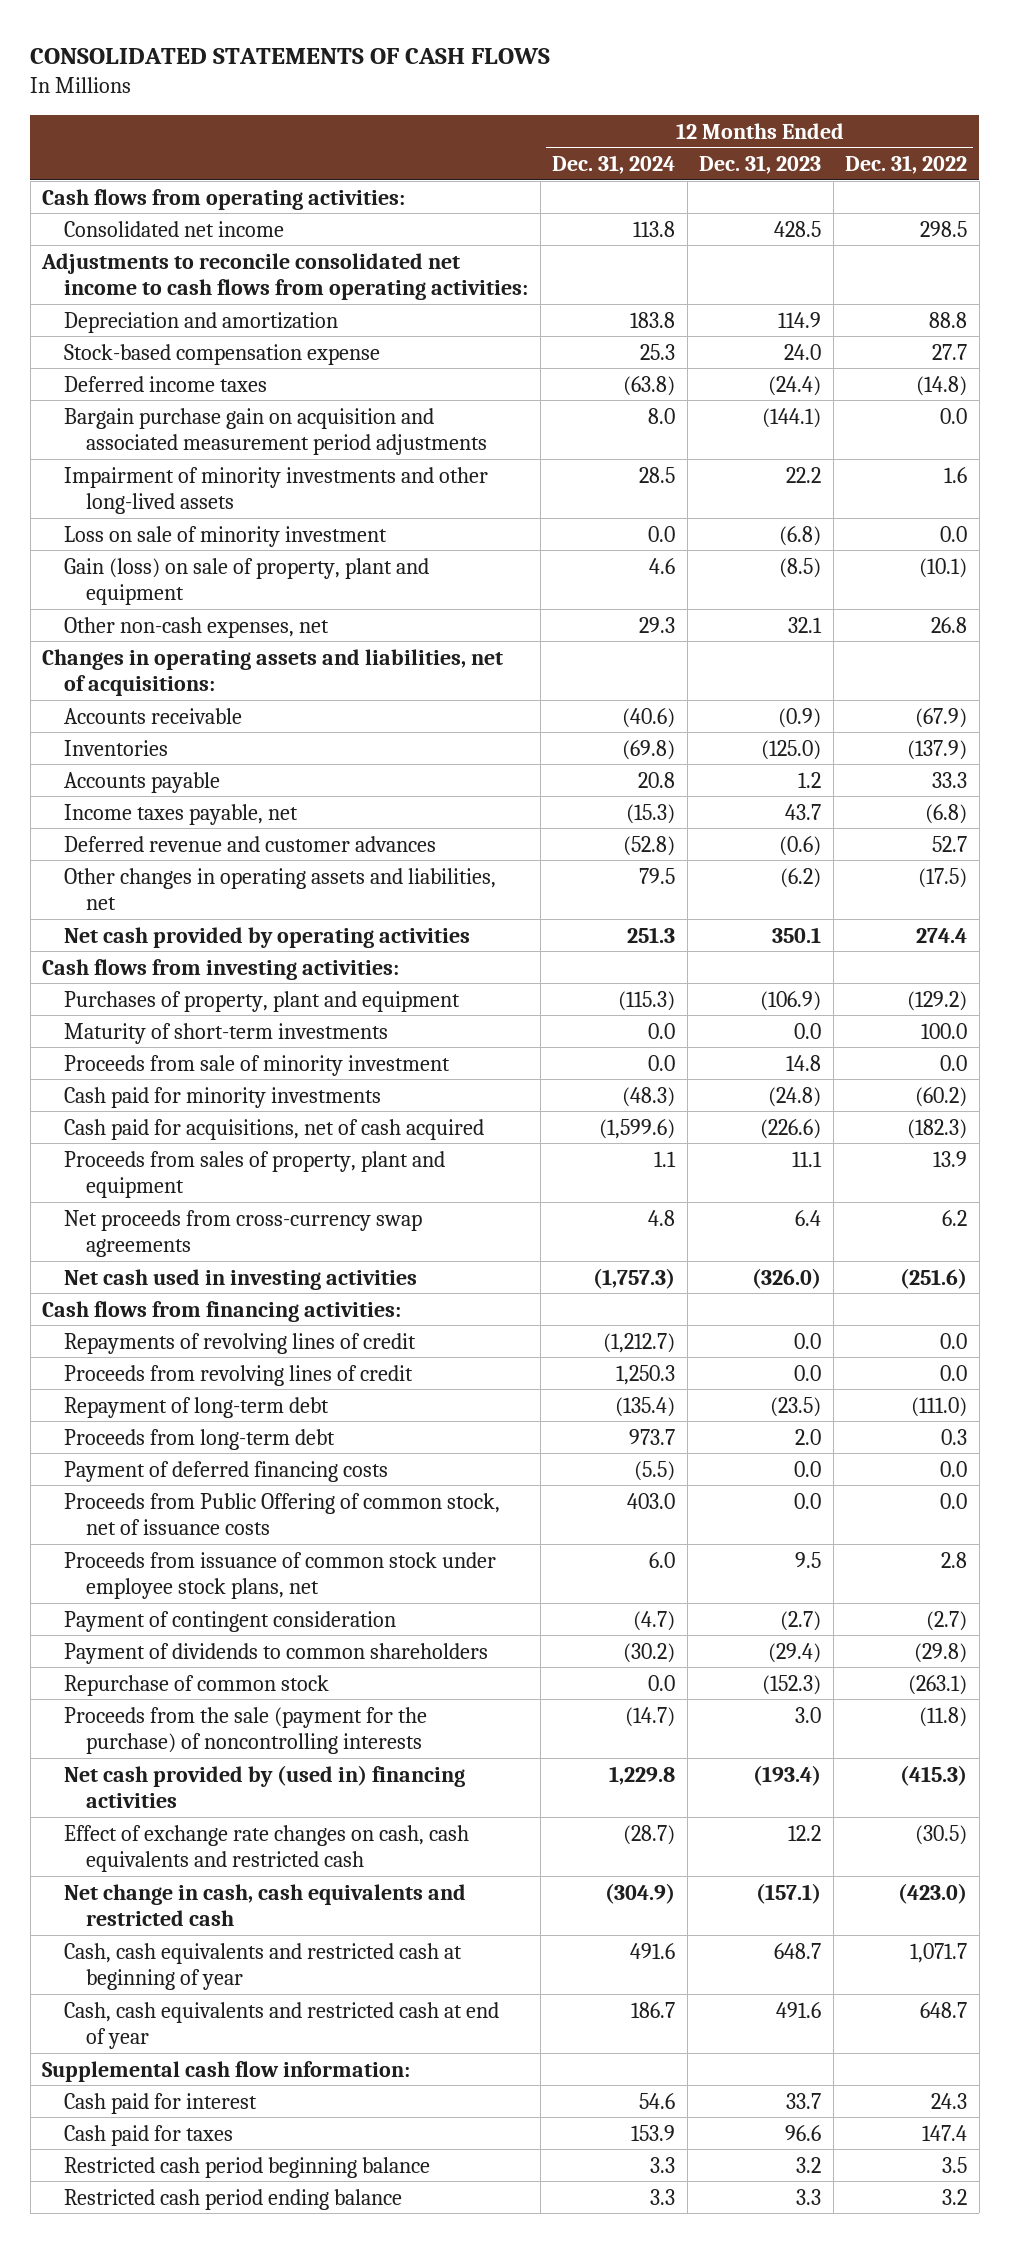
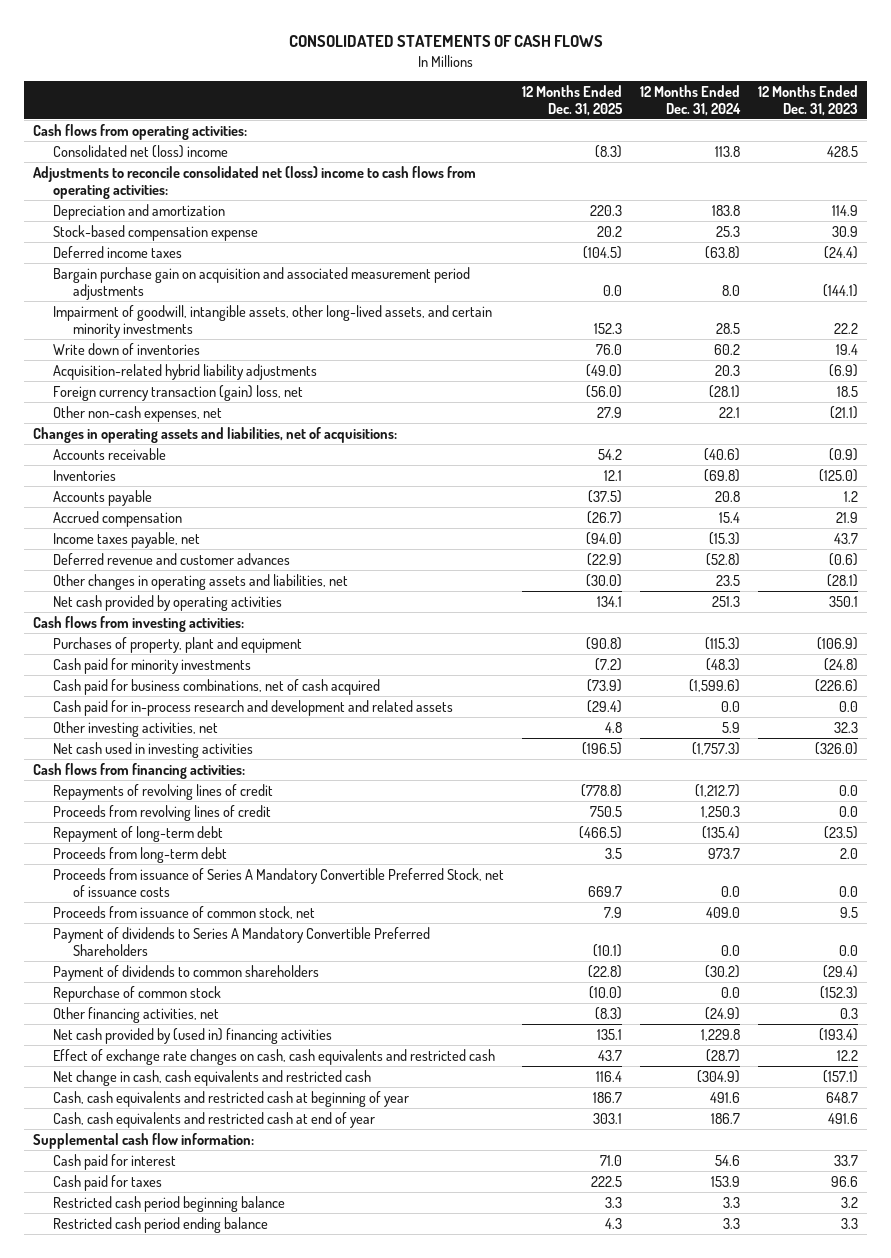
- | 12 Months Ended Dec. 31, 2024 | 12 Months Ended Dec. 31, 2023 | 12 Months Ended Dec. 31, 2022
+ | 12 Months Ended Dec. 31, 2025 | 12 Months Ended Dec. 31, 2024 | 12 Months Ended Dec. 31, 2023
- Consolidated net income | 113.8 | 428.5 | 298.5
- Adjustments to reconcile consolidated net income to cash flows from operating activities:
+ Consolidated net (loss) income | (8.3) | 113.8 | 428.5
+ Adjustments to reconcile consolidated net (loss) income to cash flows from operating activities:
- Stock-based compensation expense | 25.3 | 24.0 | 27.7
+ Stock-based compensation expense | 20.2 | 25.3 | 30.9
- Impairment of minority investments and other long-lived assets | 28.5 | 22.2 | 1.6
- Loss on sale of minority investment | 0.0 | (6.8) | 0.0
- Gain (loss) on sale of property, plant and equipment | 4.6 | (8.5) | (10.1)
- Other non-cash expenses, net | 29.3 | 32.1 | 26.8
+ Impairment of goodwill, intangible assets, other long-lived assets, and certain minority investments | 152.3 | 28.5 | 22.2
+ Write down of inventories | 76.0 | 60.2 | 19.4
+ Acquisition-related hybrid liability adjustments | (49.0) | 20.3 | (6.9)
+ Foreign currency transaction (gain) loss, net | (56.0) | (28.1) | 18.5
+ Other non-cash expenses, net | 27.9 | 22.1 | (21.1)
+ Accrued compensation | (26.7) | 15.4 | 21.9
- Other changes in operating assets and liabilities, net | 79.5 | (6.2) | (17.5)
+ Other changes in operating assets and liabilities, net | (30.0) | 23.5 | (28.1)
- Maturity of short-term investments | 0.0 | 0.0 | 100.0
- Proceeds from sale of minority investment | 0.0 | 14.8 | 0.0
- Cash paid for acquisitions, net of cash acquired | (1,599.6) | (226.6) | (182.3)
- Proceeds from sales of property, plant and equipment | 1.1 | 11.1 | 13.9
- Net proceeds from cross-currency swap agreements | 4.8 | 6.4 | 6.2
+ Cash paid for business combinations, net of cash acquired | (73.9) | (1,599.6) | (226.6)
+ Cash paid for in-process research and development and related assets | (29.4) | 0.0 | 0.0
+ Other investing activities, net | 4.8 | 5.9 | 32.3
- Payment of deferred financing costs | (5.5) | 0.0 | 0.0
- Proceeds from Public Offering of common stock, net of issuance costs | 403.0 | 0.0 | 0.0
- Proceeds from issuance of common stock under employee stock plans, net | 6.0 | 9.5 | 2.8
- Payment of contingent consideration | (4.7) | (2.7) | (2.7)
+ Proceeds from issuance of Series A Mandatory Convertible Preferred Stock, net of issuance costs | 669.7 | 0.0 | 0.0
+ Proceeds from issuance of common stock, net | 7.9 | 409.0 | 9.5
+ Payment of dividends to Series A Mandatory Convertible Preferred Shareholders | (10.1) | 0.0 | 0.0
- Proceeds from the sale (payment for the purchase) of noncontrolling interests | (14.7) | 3.0 | (11.8)
+ Other financing activities, net | (8.3) | (24.9) | 0.3

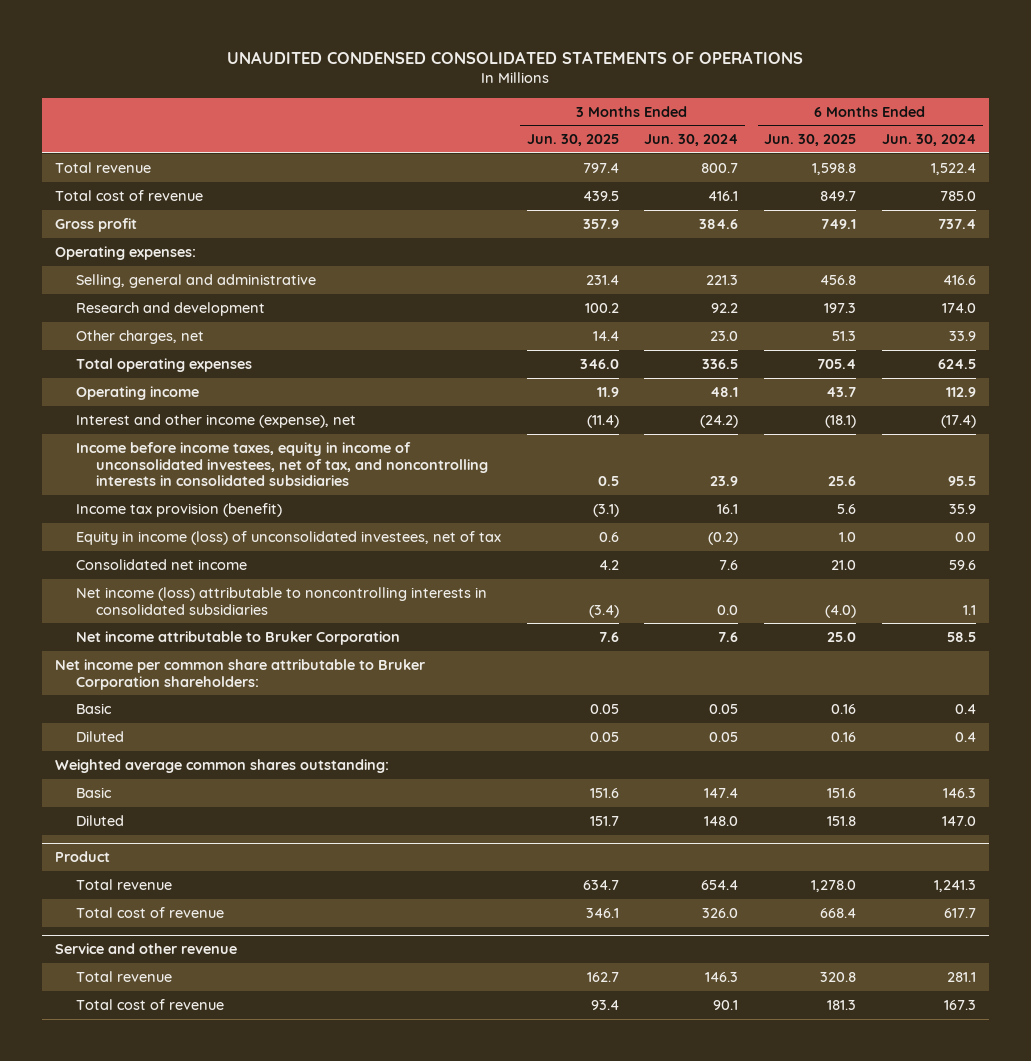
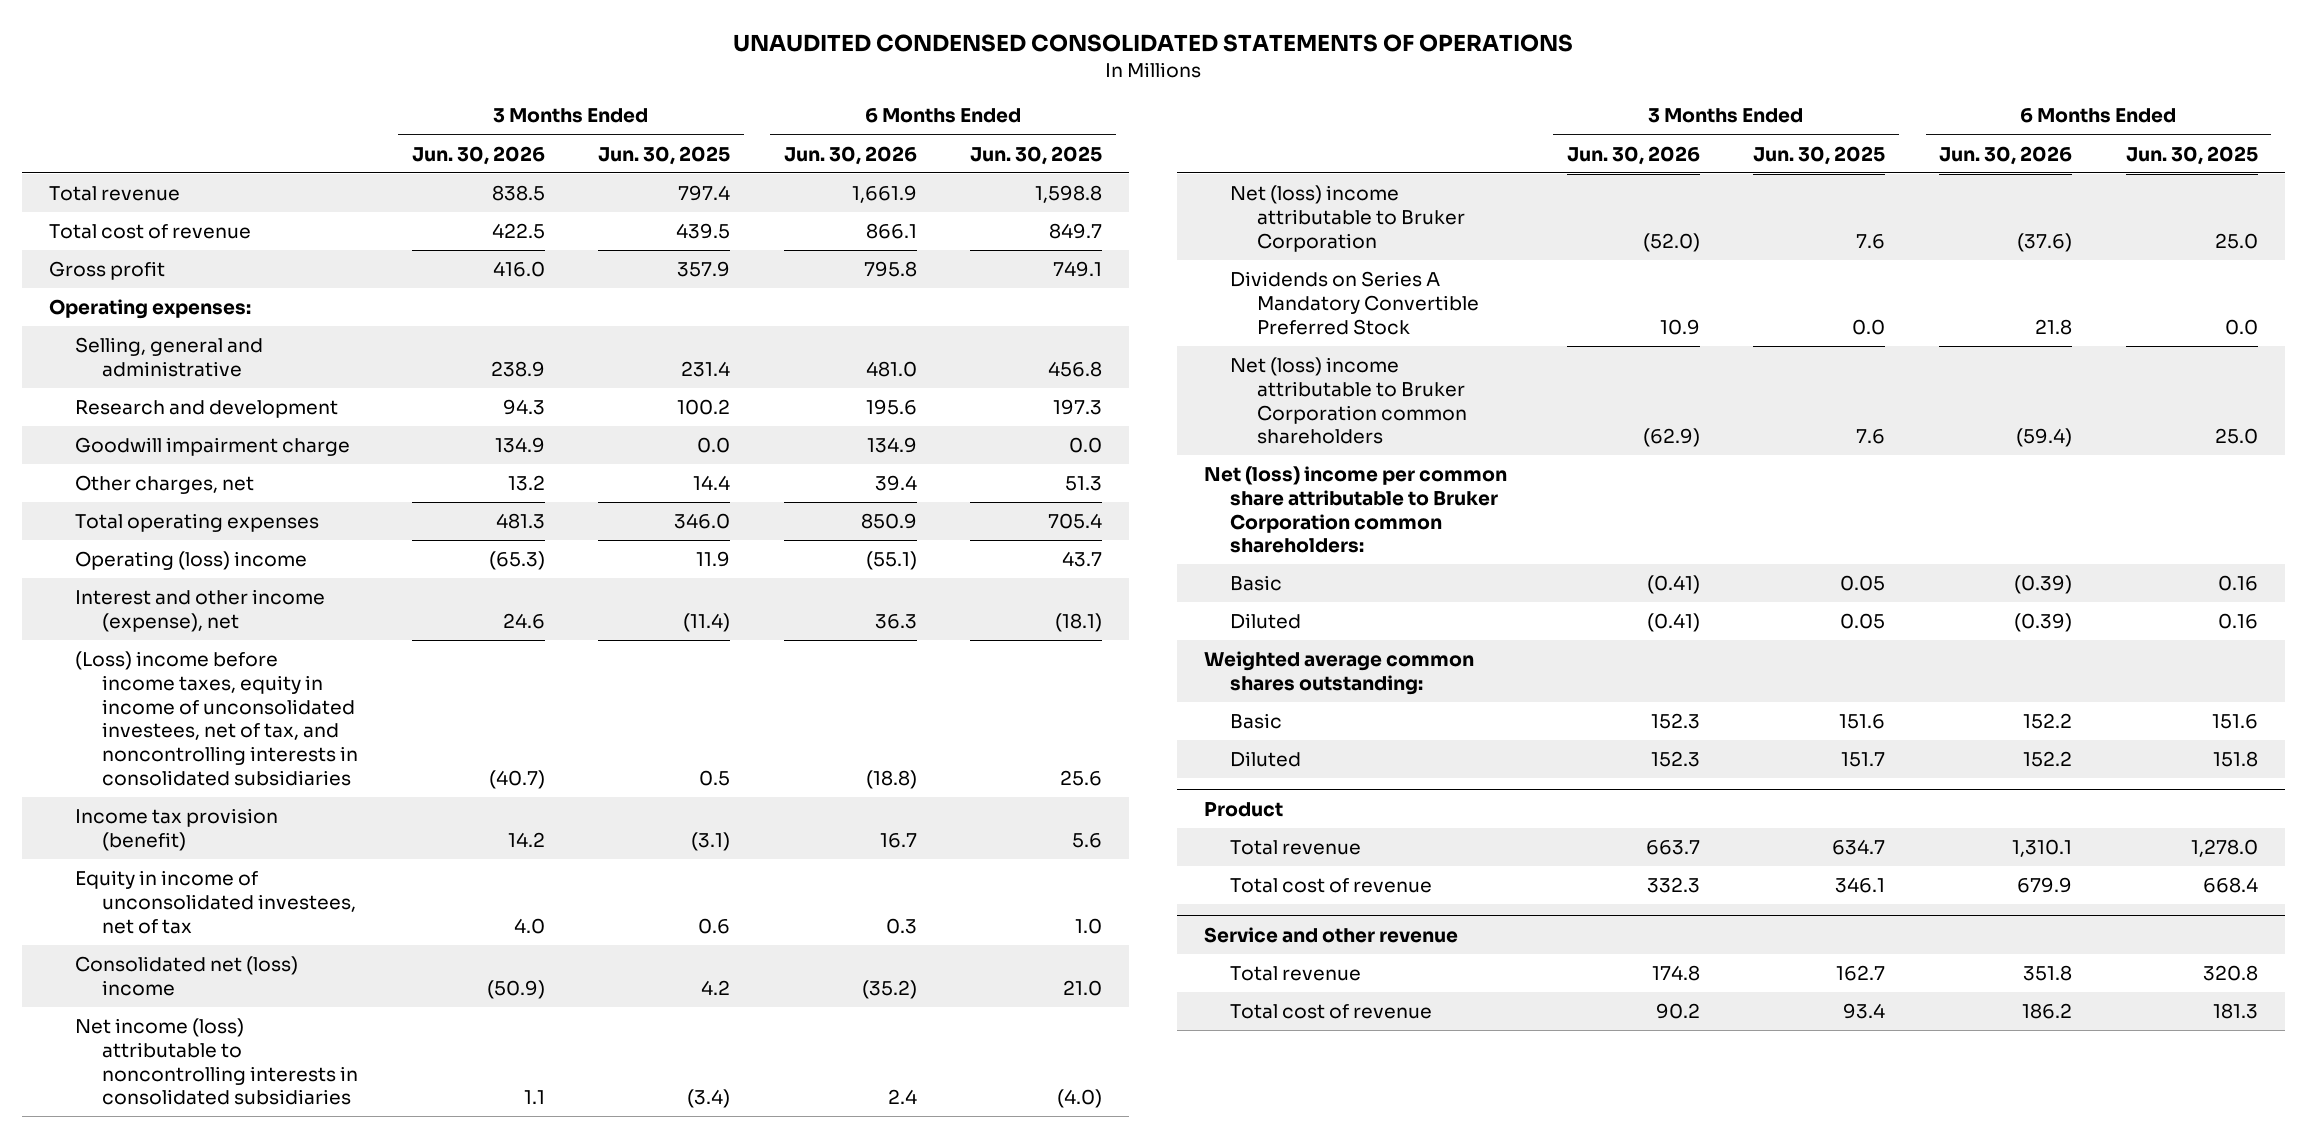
- | 3 Months Ended Jun. 30, 2025 | 3 Months Ended Jun. 30, 2024 | 6 Months Ended Jun. 30, 2025 | 6 Months Ended Jun. 30, 2024
+ | 3 Months Ended Jun. 30, 2026 | 3 Months Ended Jun. 30, 2025 | 6 Months Ended Jun. 30, 2026 | 6 Months Ended Jun. 30, 2025
+ Goodwill impairment charge | 134.9 | 0.0 | 134.9 | 0.0
- Operating income | 11.9 | 48.1 | 43.7 | 112.9
+ Operating (loss) income | (65.3) | 11.9 | (55.1) | 43.7
- Income before income taxes, equity in income of unconsolidated investees, net of tax, and noncontrolling interests in consolidated subsidiaries | 0.5 | 23.9 | 25.6 | 95.5
+ (Loss) income before income taxes, equity in income of unconsolidated investees, net of tax, and noncontrolling interests in consolidated subsidiaries | (40.7) | 0.5 | (18.8) | 25.6
- Equity in income (loss) of unconsolidated investees, net of tax | 0.6 | (0.2) | 1.0 | 0.0
- Consolidated net income | 4.2 | 7.6 | 21.0 | 59.6
+ Equity in income of unconsolidated investees, net of tax | 4.0 | 0.6 | 0.3 | 1.0
+ Consolidated net (loss) income | (50.9) | 4.2 | (35.2) | 21.0
- Net income attributable to Bruker Corporation | 7.6 | 7.6 | 25.0 | 58.5
- Net income per common share attributable to Bruker Corporation shareholders:
+ Net (loss) income attributable to Bruker Corporation | (52.0) | 7.6 | (37.6) | 25.0
+ Dividends on Series A Mandatory Convertible Preferred Stock | 10.9 | 0.0 | 21.8 | 0.0
+ Net (loss) income attributable to Bruker Corporation common shareholders | (62.9) | 7.6 | (59.4) | 25.0
+ Net (loss) income per common share attributable to Bruker Corporation common shareholders:

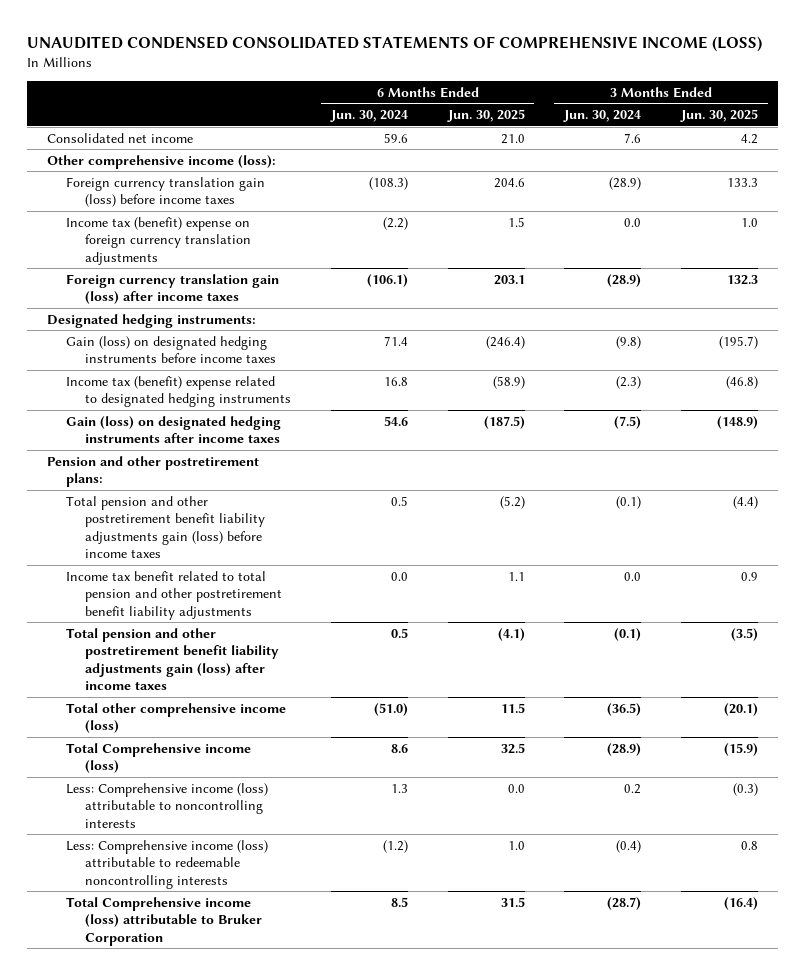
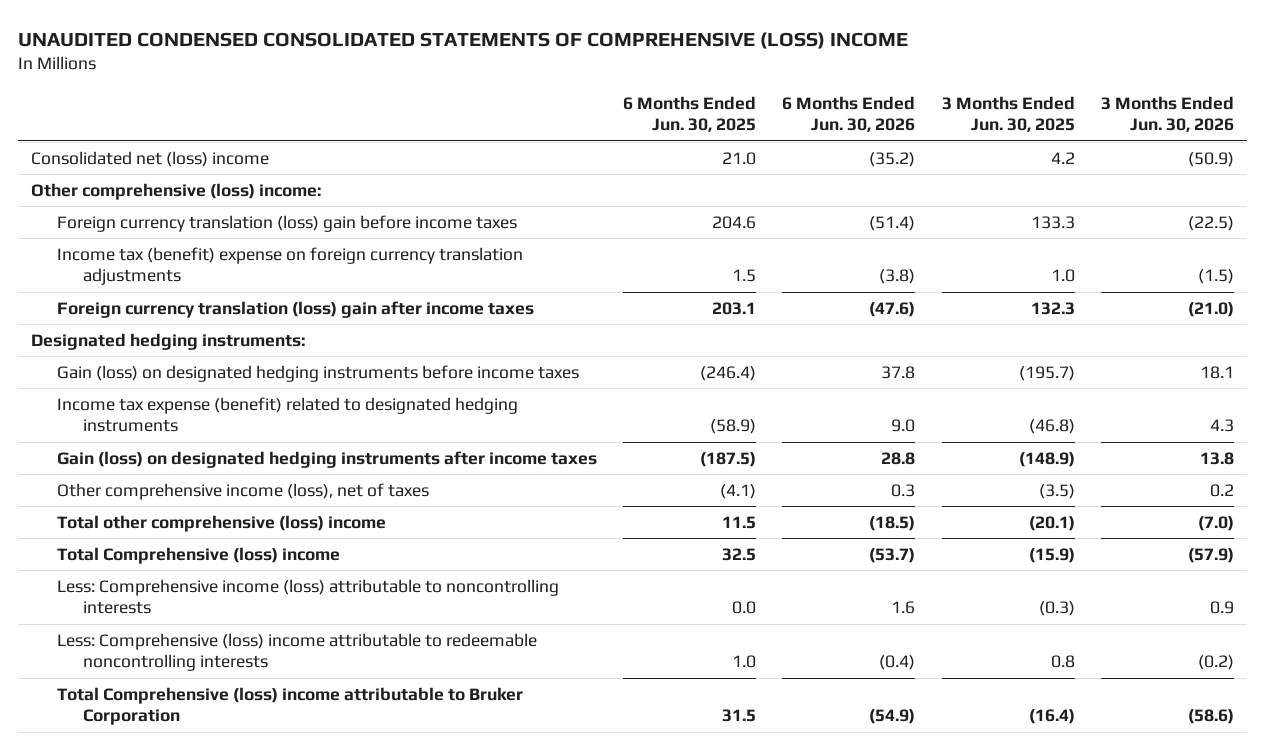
- UNAUDITED CONDENSED CONSOLIDATED STATEMENTS OF COMPREHENSIVE INCOME (LOSS)
+ UNAUDITED CONDENSED CONSOLIDATED STATEMENTS OF COMPREHENSIVE (LOSS) INCOME
- | 6 Months Ended Jun. 30, 2024 | 6 Months Ended Jun. 30, 2025 | 3 Months Ended Jun. 30, 2024 | 3 Months Ended Jun. 30, 2025
+ | 6 Months Ended Jun. 30, 2025 | 6 Months Ended Jun. 30, 2026 | 3 Months Ended Jun. 30, 2025 | 3 Months Ended Jun. 30, 2026
- Consolidated net income | 59.6 | 21.0 | 7.6 | 4.2
- Other comprehensive income (loss):
- Foreign currency translation gain (loss) before income taxes | (108.3) | 204.6 | (28.9) | 133.3
+ Consolidated net (loss) income | 21.0 | (35.2) | 4.2 | (50.9)
+ Other comprehensive (loss) income:
+ Foreign currency translation (loss) gain before income taxes | 204.6 | (51.4) | 133.3 | (22.5)
- Foreign currency translation gain (loss) after income taxes | (106.1) | 203.1 | (28.9) | 132.3
+ Foreign currency translation (loss) gain after income taxes | 203.1 | (47.6) | 132.3 | (21.0)
- Income tax (benefit) expense related to designated hedging instruments | 16.8 | (58.9) | (2.3) | (46.8)
+ Income tax expense (benefit) related to designated hedging instruments | (58.9) | 9.0 | (46.8) | 4.3
- Pension and other postretirement plans:
- Total pension and other postretirement benefit liability adjustments gain (loss) before income taxes | 0.5 | (5.2) | (0.1) | (4.4)
- Income tax benefit related to total pension and other postretirement benefit liability adjustments | 0.0 | 1.1 | 0.0 | 0.9
- Total pension and other postretirement benefit liability adjustments gain (loss) after income taxes | 0.5 | (4.1) | (0.1) | (3.5)
- Total other comprehensive income (loss) | (51.0) | 11.5 | (36.5) | (20.1)
- Total Comprehensive income (loss) | 8.6 | 32.5 | (28.9) | (15.9)
+ Other comprehensive income (loss), net of taxes | (4.1) | 0.3 | (3.5) | 0.2
+ Total other comprehensive (loss) income | 11.5 | (18.5) | (20.1) | (7.0)
+ Total Comprehensive (loss) income | 32.5 | (53.7) | (15.9) | (57.9)
- Less: Comprehensive income (loss) attributable to redeemable noncontrolling interests | (1.2) | 1.0 | (0.4) | 0.8
- Total Comprehensive income (loss) attributable to Bruker Corporation | 8.5 | 31.5 | (28.7) | (16.4)
+ Less: Comprehensive (loss) income attributable to redeemable noncontrolling interests | 1.0 | (0.4) | 0.8 | (0.2)
+ Total Comprehensive (loss) income attributable to Bruker Corporation | 31.5 | (54.9) | (16.4) | (58.6)

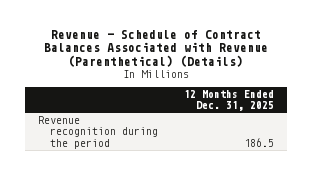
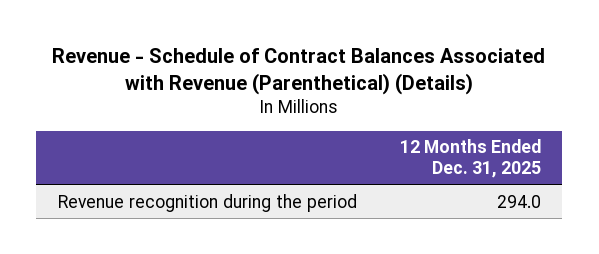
- Revenue recognition during the period | 186.5
+ Revenue recognition during the period | 294.0

